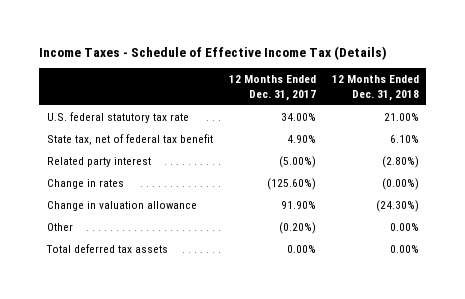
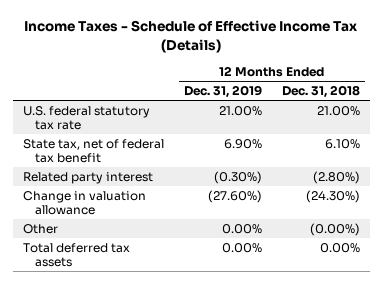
- | 12 Months Ended Dec. 31, 2017 | 12 Months Ended Dec. 31, 2018
+ | 12 Months Ended Dec. 31, 2019 | 12 Months Ended Dec. 31, 2018
- Change in rates | (125.60%) | (0.00%)
- Other | (0.20%) | 0.00%
+ Other | 0.00% | (0.00%)

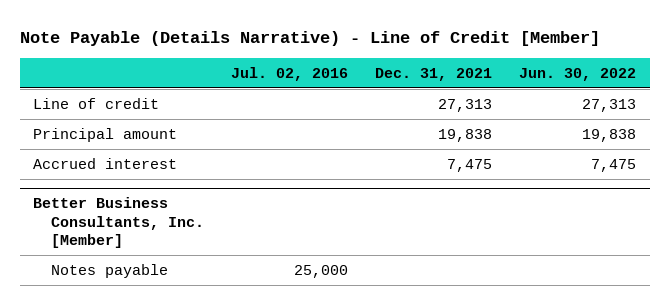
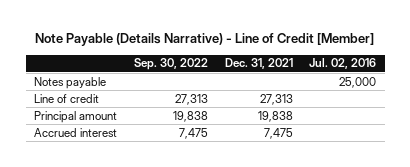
- | Jul. 02, 2016 | Dec. 31, 2021 | Jun. 30, 2022
+ | Sep. 30, 2022 | Dec. 31, 2021 | Jul. 02, 2016
+ Notes payable | | | 25,000
- Better Business Consultants, Inc. [Member]
- Notes payable | 25,000 | |

